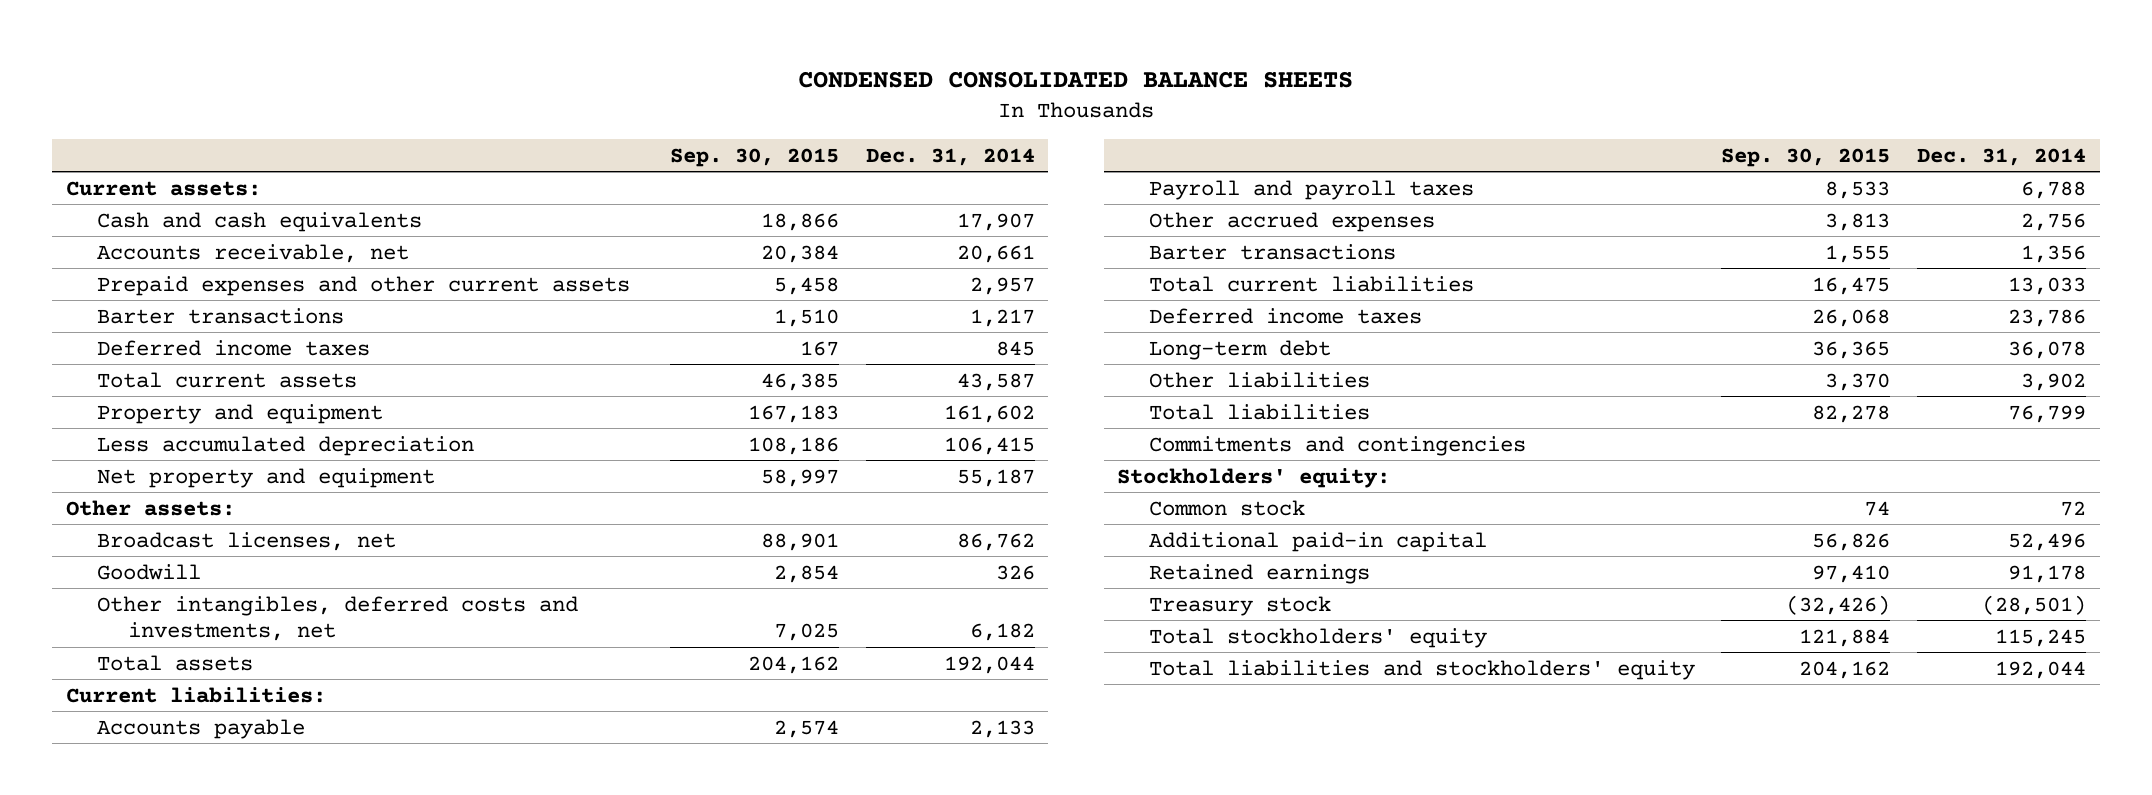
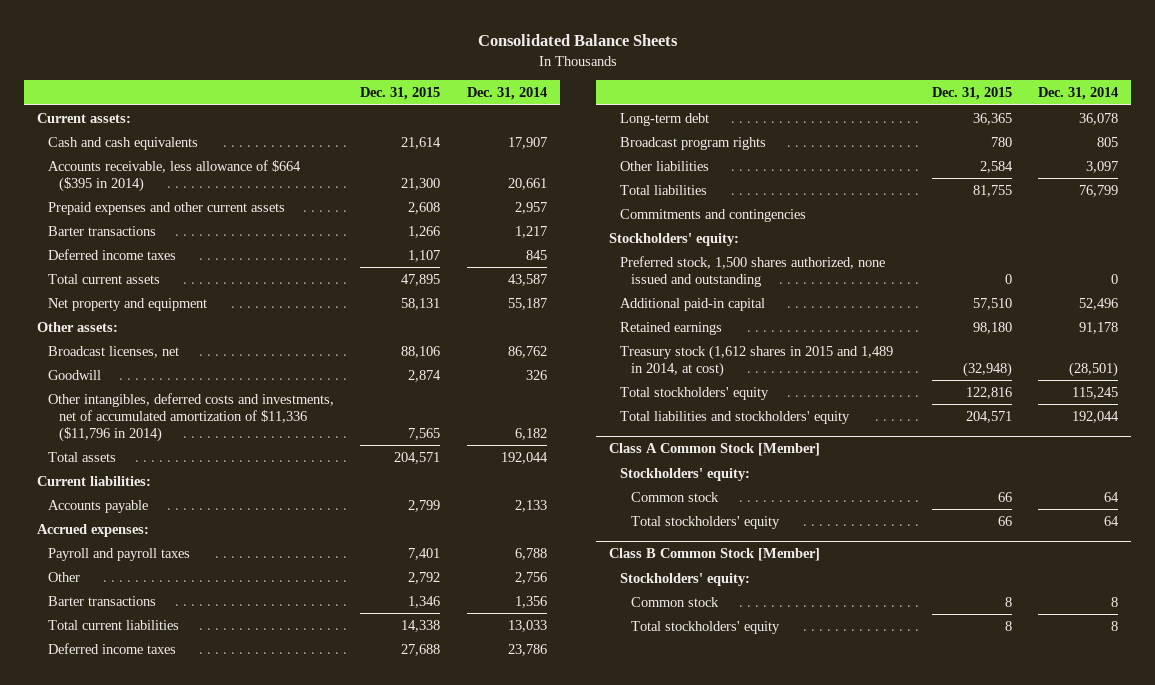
- CONDENSED CONSOLIDATED BALANCE SHEETS
+ Consolidated Balance Sheets
- | Sep. 30, 2015 | Dec. 31, 2014
+ | Dec. 31, 2015 | Dec. 31, 2014
- Accounts receivable, net | 20,384 | 20,661
+ Accounts receivable, less allowance of $664 ($395 in 2014) | 21,300 | 20,661
- Property and equipment | 167,183 | 161,602
- Less accumulated depreciation | 108,186 | 106,415
- Other intangibles, deferred costs and investments, net | 7,025 | 6,182
+ Other intangibles, deferred costs and investments, net of accumulated amortization of $11,336 ($11,796 in 2014) | 7,565 | 6,182
+ Accrued expenses:
- Other accrued expenses | 3,813 | 2,756
+ Other | 2,792 | 2,756
- Other liabilities | 3,370 | 3,902
+ Broadcast program rights | 780 | 805
+ Other liabilities | 2,584 | 3,097
- Common stock | 74 | 72
+ Preferred stock, 1,500 shares authorized, none issued and outstanding | 0 | 0
- Treasury stock | (32,426) | (28,501)
+ Treasury stock (1,612 shares in 2015 and 1,489 in 2014, at cost) | (32,948) | (28,501)
+ Class A Common Stock [Member]
+ Stockholders' equity:
+ Common stock | 66 | 64
+ Total stockholders' equity | 66 | 64
+ Class B Common Stock [Member]
+ Stockholders' equity:
+ Common stock | 8 | 8
+ Total stockholders' equity | 8 | 8

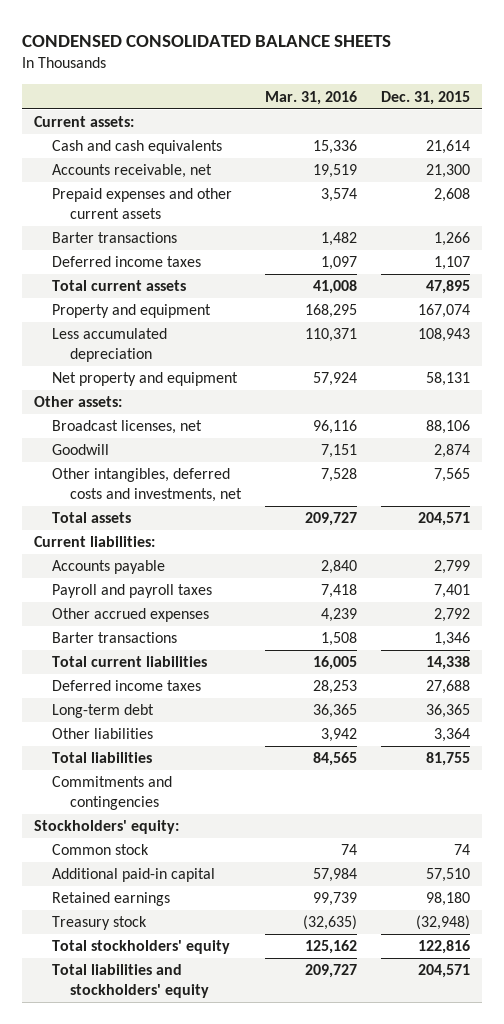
- Consolidated Balance Sheets
+ CONDENSED CONSOLIDATED BALANCE SHEETS
- | Dec. 31, 2015 | Dec. 31, 2014
+ | Mar. 31, 2016 | Dec. 31, 2015
- Accounts receivable, less allowance of $664 ($395 in 2014) | 21,300 | 20,661
+ Accounts receivable, net | 19,519 | 21,300
+ Property and equipment | 168,295 | 167,074
+ Less accumulated depreciation | 110,371 | 108,943
- Other intangibles, deferred costs and investments, net of accumulated amortization of $11,336 ($11,796 in 2014) | 7,565 | 6,182
+ Other intangibles, deferred costs and investments, net | 7,528 | 7,565
- Accrued expenses:
- Other | 2,792 | 2,756
+ Other accrued expenses | 4,239 | 2,792
- Broadcast program rights | 780 | 805
- Other liabilities | 2,584 | 3,097
+ Other liabilities | 3,942 | 3,364
- Preferred stock, 1,500 shares authorized, none issued and outstanding | 0 | 0
+ Common stock | 74 | 74
- Treasury stock (1,612 shares in 2015 and 1,489 in 2014, at cost) | (32,948) | (28,501)
+ Treasury stock | (32,635) | (32,948)
- Class A Common Stock [Member]
- Stockholders' equity:
- Common stock | 66 | 64
- Total stockholders' equity | 66 | 64
- Class B Common Stock [Member]
- Stockholders' equity:
- Common stock | 8 | 8
- Total stockholders' equity | 8 | 8

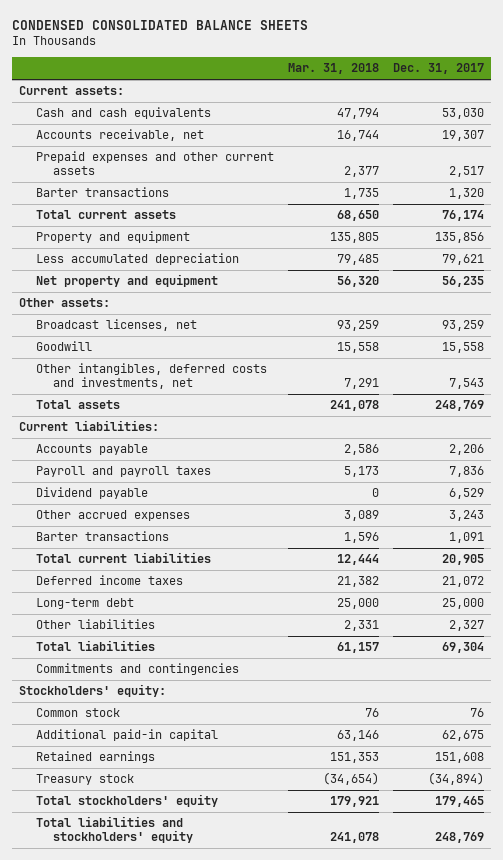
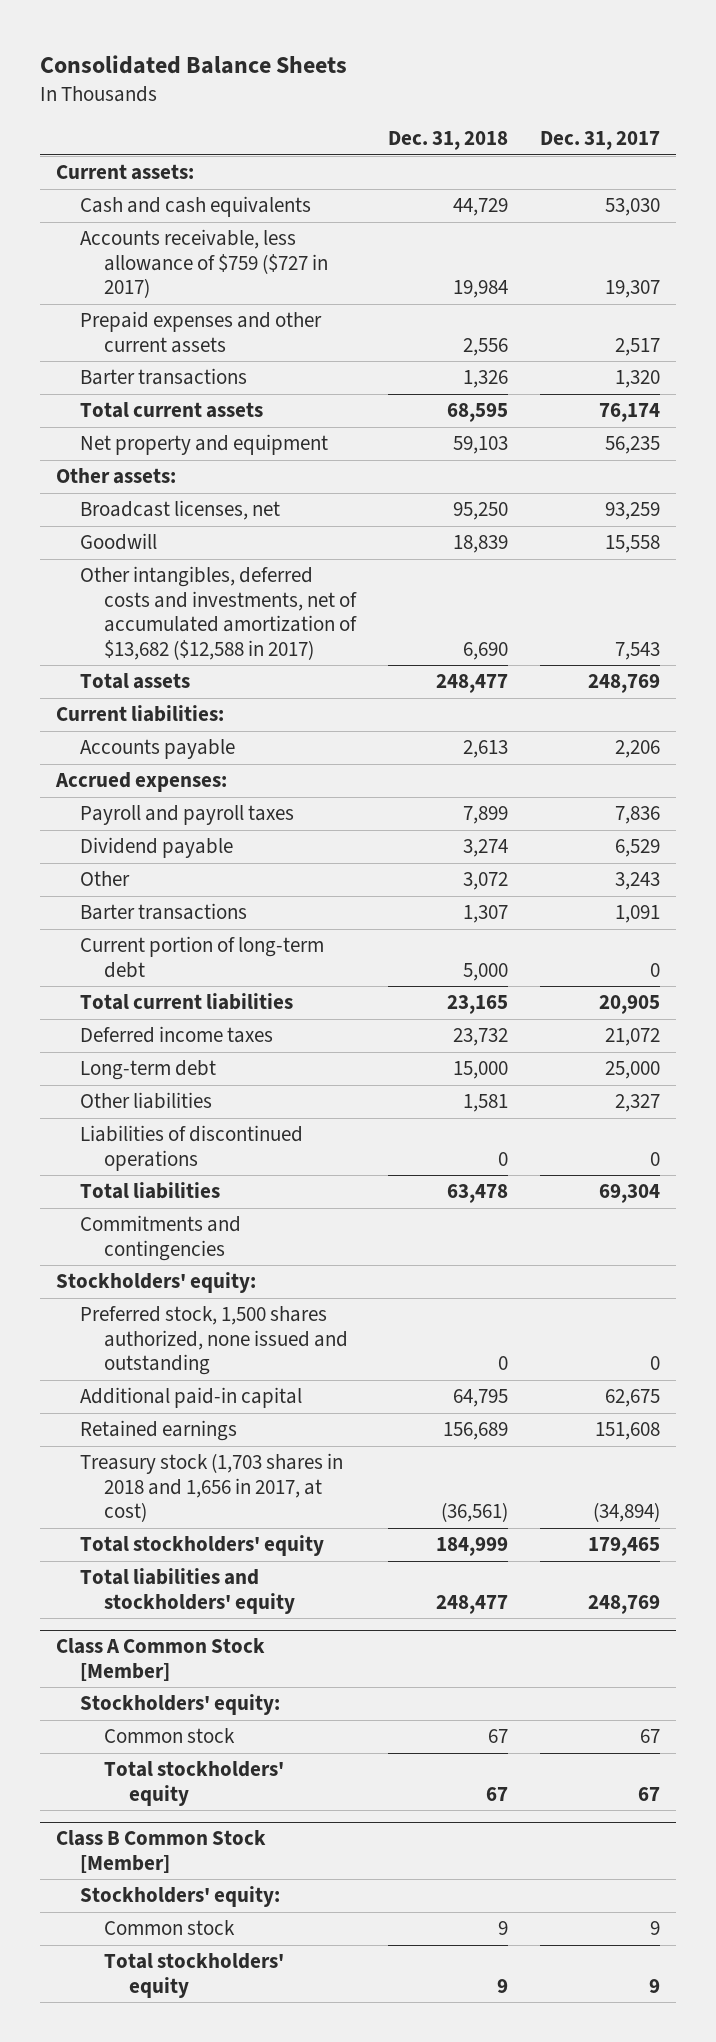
- CONDENSED CONSOLIDATED BALANCE SHEETS
+ Consolidated Balance Sheets
- | Mar. 31, 2018 | Dec. 31, 2017
+ | Dec. 31, 2018 | Dec. 31, 2017
- Accounts receivable, net | 16,744 | 19,307
+ Accounts receivable, less allowance of $759 ($727 in 2017) | 19,984 | 19,307
- Property and equipment | 135,805 | 135,856
- Less accumulated depreciation | 79,485 | 79,621
- Other intangibles, deferred costs and investments, net | 7,291 | 7,543
+ Other intangibles, deferred costs and investments, net of accumulated amortization of $13,682 ($12,588 in 2017) | 6,690 | 7,543
+ Accrued expenses:
- Other accrued expenses | 3,089 | 3,243
+ Other | 3,072 | 3,243
+ Current portion of long-term debt | 5,000 | 0
+ Liabilities of discontinued operations | 0 | 0
- Common stock | 76 | 76
+ Preferred stock, 1,500 shares authorized, none issued and outstanding | 0 | 0
- Treasury stock | (34,654) | (34,894)
+ Treasury stock (1,703 shares in 2018 and 1,656 in 2017, at cost) | (36,561) | (34,894)
+ Class A Common Stock [Member]
+ Stockholders' equity:
+ Common stock | 67 | 67
+ Total stockholders' equity | 67 | 67
+ Class B Common Stock [Member]
+ Stockholders' equity:
+ Common stock | 9 | 9
+ Total stockholders' equity | 9 | 9

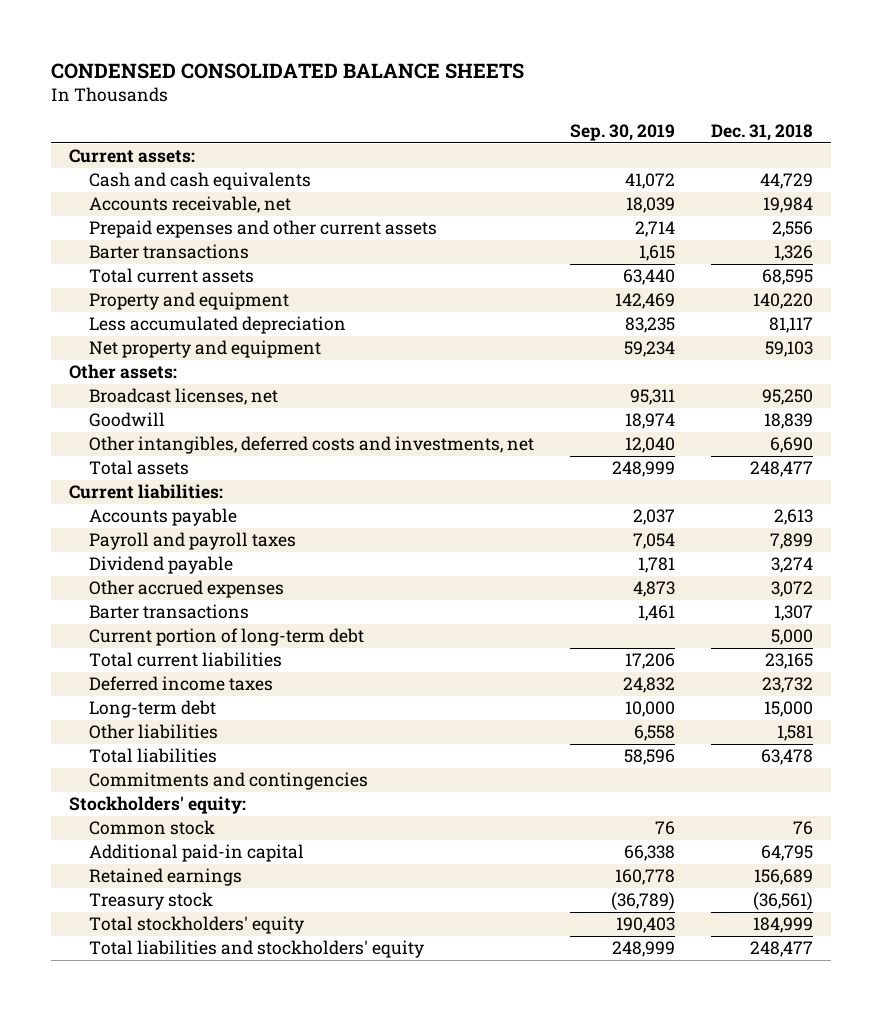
- Consolidated Balance Sheets
+ CONDENSED CONSOLIDATED BALANCE SHEETS
- | Dec. 31, 2018 | Dec. 31, 2017
+ | Sep. 30, 2019 | Dec. 31, 2018
- Accounts receivable, less allowance of $759 ($727 in 2017) | 19,984 | 19,307
+ Accounts receivable, net | 18,039 | 19,984
+ Property and equipment | 142,469 | 140,220
+ Less accumulated depreciation | 83,235 | 81,117
- Other intangibles, deferred costs and investments, net of accumulated amortization of $13,682 ($12,588 in 2017) | 6,690 | 7,543
+ Other intangibles, deferred costs and investments, net | 12,040 | 6,690
- Accrued expenses:
- Other | 3,072 | 3,243
+ Other accrued expenses | 4,873 | 3,072
- Liabilities of discontinued operations | 0 | 0
- Preferred stock, 1,500 shares authorized, none issued and outstanding | 0 | 0
+ Common stock | 76 | 76
- Treasury stock (1,703 shares in 2018 and 1,656 in 2017, at cost) | (36,561) | (34,894)
+ Treasury stock | (36,789) | (36,561)
- Class A Common Stock [Member]
- Stockholders' equity:
- Common stock | 67 | 67
- Total stockholders' equity | 67 | 67
- Class B Common Stock [Member]
- Stockholders' equity:
- Common stock | 9 | 9
- Total stockholders' equity | 9 | 9

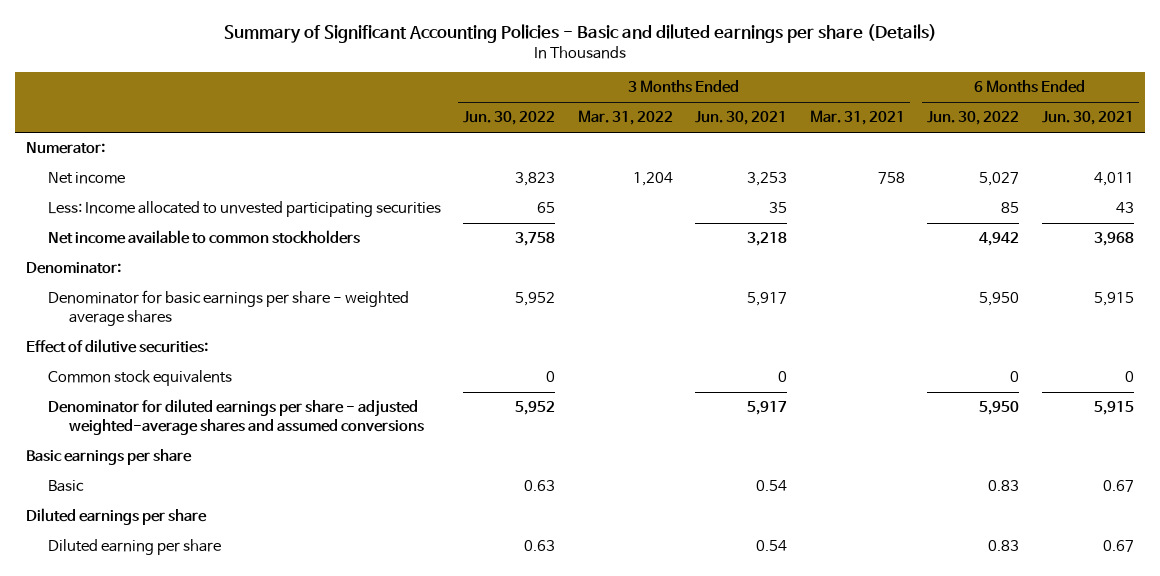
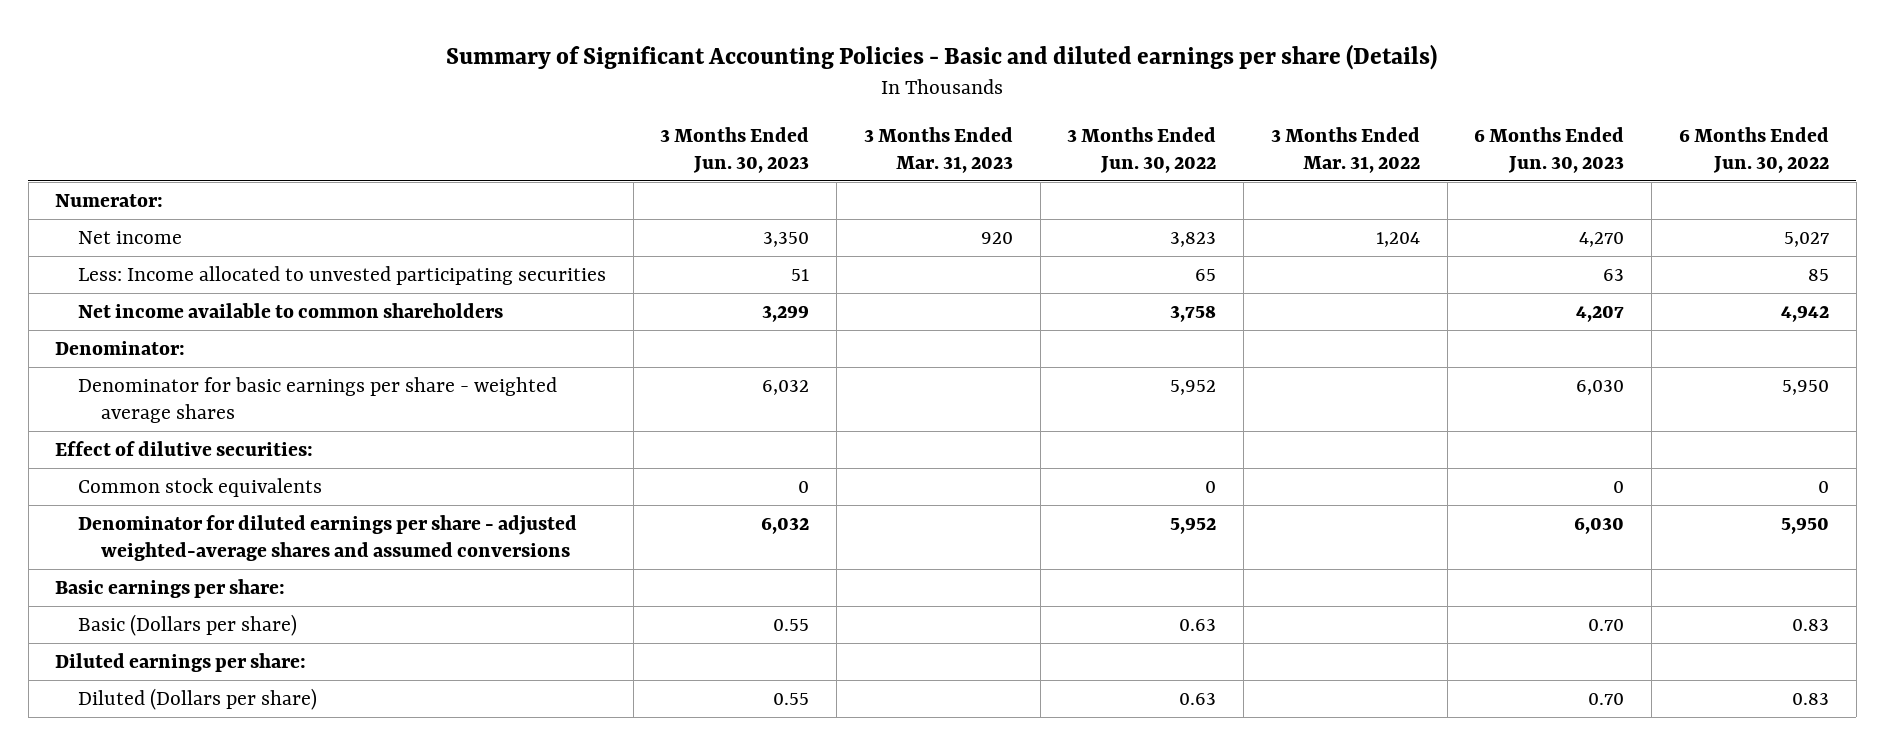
- | 3 Months Ended Jun. 30, 2022 | 3 Months Ended Mar. 31, 2022 | 3 Months Ended Jun. 30, 2021 | 3 Months Ended Mar. 31, 2021 | 6 Months Ended Jun. 30, 2022 | 6 Months Ended Jun. 30, 2021
+ | 3 Months Ended Jun. 30, 2023 | 3 Months Ended Mar. 31, 2023 | 3 Months Ended Jun. 30, 2022 | 3 Months Ended Mar. 31, 2022 | 6 Months Ended Jun. 30, 2023 | 6 Months Ended Jun. 30, 2022
- Net income available to common stockholders | 3,758 | | 3,218 | | 4,942 | 3,968
+ Net income available to common shareholders | 3,299 | | 3,758 | | 4,207 | 4,942
- Basic earnings per share
- Basic | 0.63 | | 0.54 | | 0.83 | 0.67
- Diluted earnings per share
- Diluted earning per share | 0.63 | | 0.54 | | 0.83 | 0.67
+ Basic earnings per share:
+ Basic (Dollars per share) | 0.55 | | 0.63 | | 0.70 | 0.83
+ Diluted earnings per share:
+ Diluted (Dollars per share) | 0.55 | | 0.63 | | 0.70 | 0.83

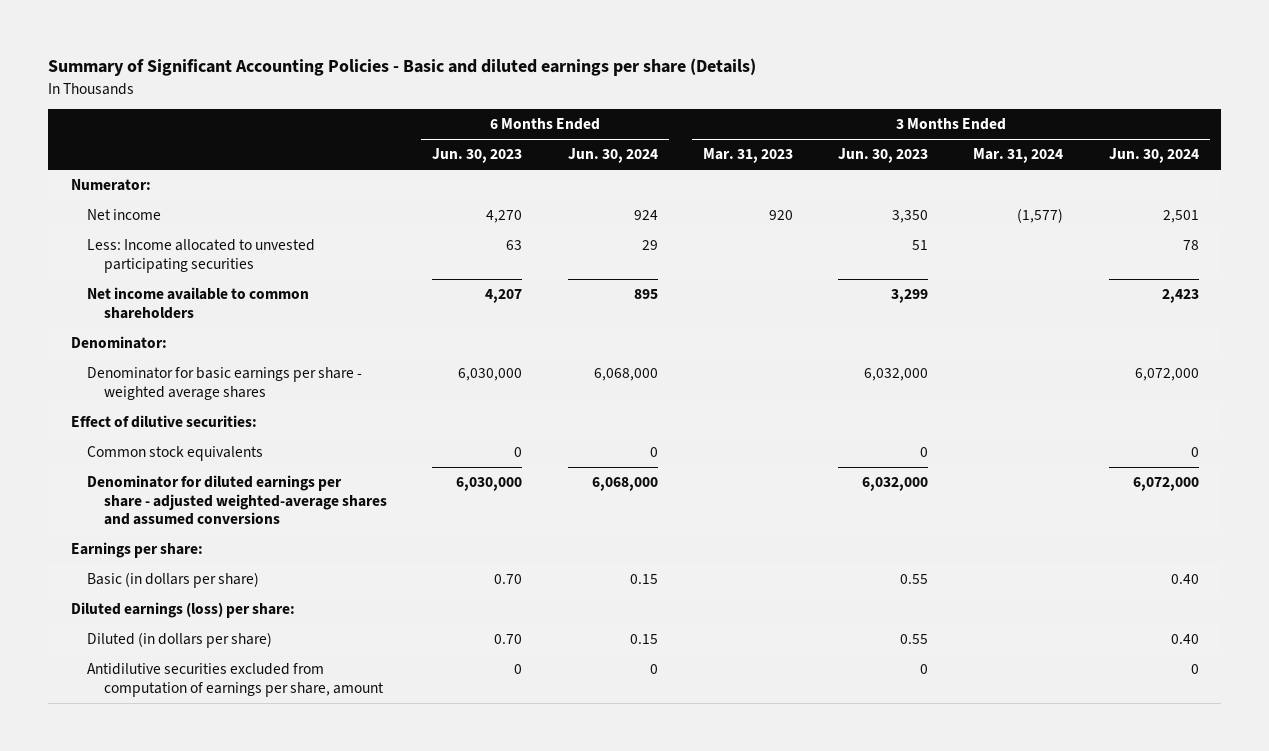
- | 3 Months Ended Jun. 30, 2023 | 3 Months Ended Mar. 31, 2023 | 3 Months Ended Jun. 30, 2022 | 3 Months Ended Mar. 31, 2022 | 6 Months Ended Jun. 30, 2023 | 6 Months Ended Jun. 30, 2022
+ | 6 Months Ended Jun. 30, 2023 | 6 Months Ended Jun. 30, 2024 | 3 Months Ended Mar. 31, 2023 | 3 Months Ended Jun. 30, 2023 | 3 Months Ended Mar. 31, 2024 | 3 Months Ended Jun. 30, 2024
- Denominator for basic earnings per share - weighted average shares | 6,032 | | 5,952 | | 6,030 | 5,950
+ Denominator for basic earnings per share - weighted average shares | 6,030,000 | 6,068,000 | | 6,032,000 | | 6,072,000
- Denominator for diluted earnings per share - adjusted weighted-average shares and assumed conversions | 6,032 | | 5,952 | | 6,030 | 5,950
- Basic earnings per share:
- Basic (Dollars per share) | 0.55 | | 0.63 | | 0.70 | 0.83
- Diluted earnings per share:
- Diluted (Dollars per share) | 0.55 | | 0.63 | | 0.70 | 0.83
+ Denominator for diluted earnings per share - adjusted weighted-average shares and assumed conversions | 6,030,000 | 6,068,000 | | 6,032,000 | | 6,072,000
+ Earnings per share:
+ Basic (in dollars per share) | 0.70 | 0.15 | | 0.55 | | 0.40
+ Diluted earnings (loss) per share:
+ Diluted (in dollars per share) | 0.70 | 0.15 | | 0.55 | | 0.40
+ Antidilutive securities excluded from computation of earnings per share, amount | 0 | 0 | | 0 | | 0

